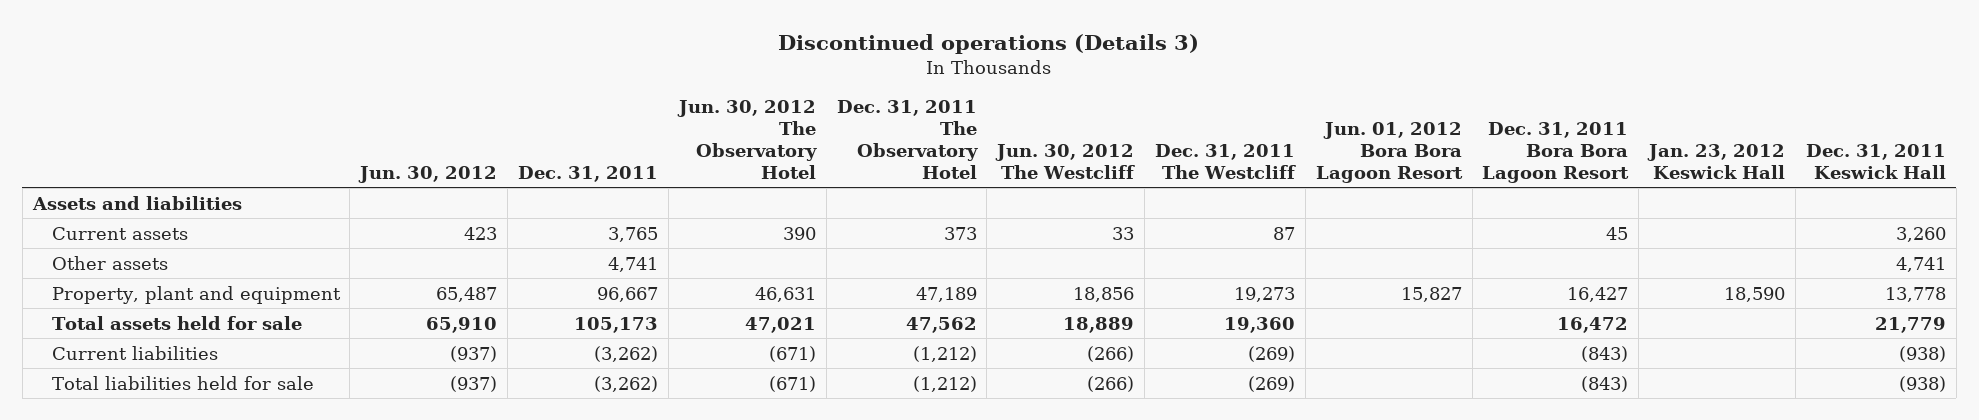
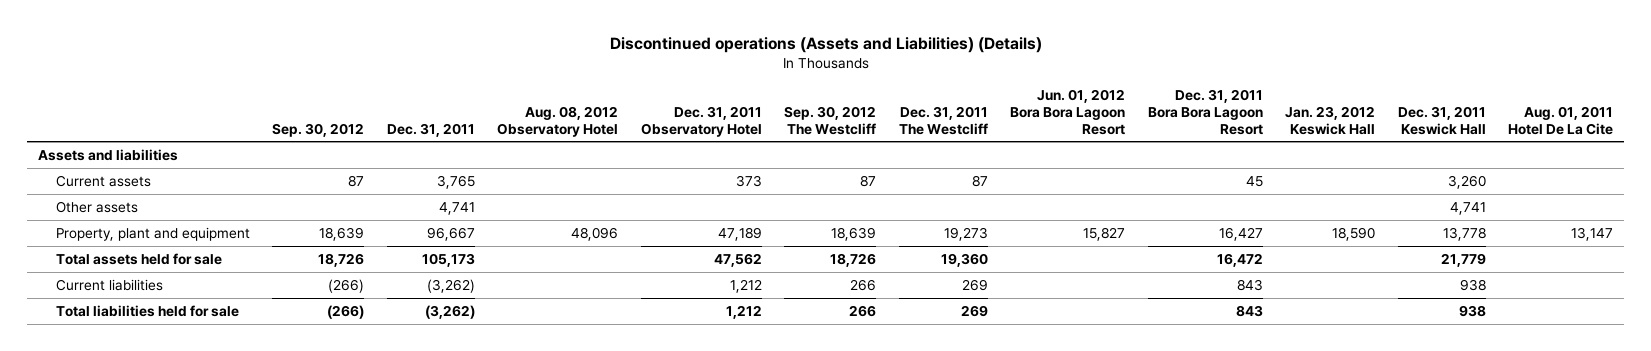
- Discontinued operations (Details 3)
+ Discontinued operations (Assets and Liabilities) (Details)
- | Jun. 30, 2012 | Dec. 31, 2011 | Jun. 30, 2012 The Observatory Hotel | Dec. 31, 2011 The Observatory Hotel | Jun. 30, 2012 The Westcliff | Dec. 31, 2011 The Westcliff | Jun. 01, 2012 Bora Bora Lagoon Resort | Dec. 31, 2011 Bora Bora Lagoon Resort | Jan. 23, 2012 Keswick Hall | Dec. 31, 2011 Keswick Hall
+ | Sep. 30, 2012 | Dec. 31, 2011 | Aug. 08, 2012 Observatory Hotel | Dec. 31, 2011 Observatory Hotel | Sep. 30, 2012 The Westcliff | Dec. 31, 2011 The Westcliff | Jun. 01, 2012 Bora Bora Lagoon Resort | Dec. 31, 2011 Bora Bora Lagoon Resort | Jan. 23, 2012 Keswick Hall | Dec. 31, 2011 Keswick Hall | Aug. 01, 2011 Hotel De La Cite
- Current liabilities | (937) | (3,262) | (671) | (1,212) | (266) | (269) | | (843) | | (938)
- Total liabilities held for sale | (937) | (3,262) | (671) | (1,212) | (266) | (269) | | (843) | | (938)
+ Current liabilities | (266) | (3,262) | | 1,212 | 266 | 269 | | 843 | | 938 |
+ Total liabilities held for sale | (266) | (3,262) | | 1,212 | 266 | 269 | | 843 | | 938 |

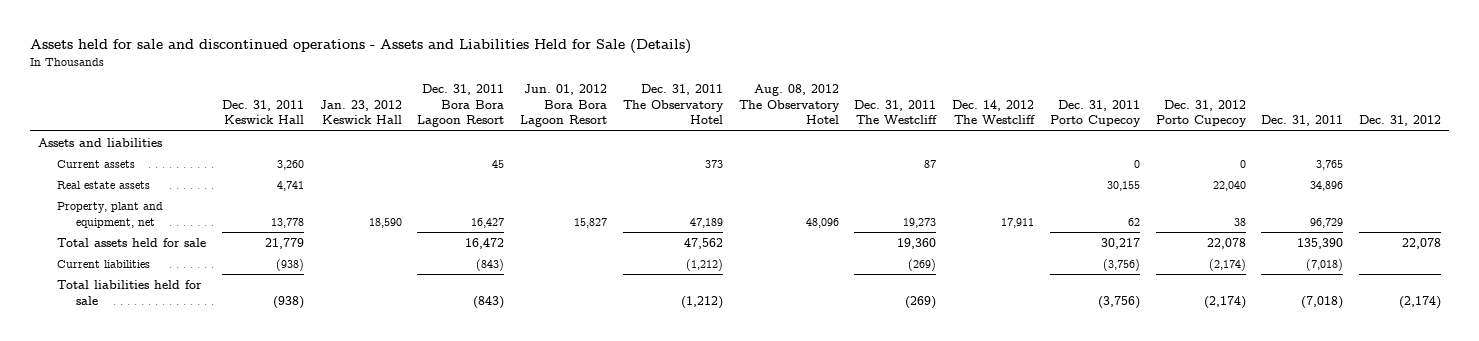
- Discontinued operations (Assets and Liabilities) (Details)
+ Assets held for sale and discontinued operations - Assets and Liabilities Held for Sale (Details)
- | Sep. 30, 2012 | Dec. 31, 2011 | Aug. 08, 2012 Observatory Hotel | Dec. 31, 2011 Observatory Hotel | Sep. 30, 2012 The Westcliff | Dec. 31, 2011 The Westcliff | Jun. 01, 2012 Bora Bora Lagoon Resort | Dec. 31, 2011 Bora Bora Lagoon Resort | Jan. 23, 2012 Keswick Hall | Dec. 31, 2011 Keswick Hall | Aug. 01, 2011 Hotel De La Cite
+ | Dec. 31, 2011 Keswick Hall | Jan. 23, 2012 Keswick Hall | Dec. 31, 2011 Bora Bora Lagoon Resort | Jun. 01, 2012 Bora Bora Lagoon Resort | Dec. 31, 2011 The Observatory Hotel | Aug. 08, 2012 The Observatory Hotel | Dec. 31, 2011 The Westcliff | Dec. 14, 2012 The Westcliff | Dec. 31, 2011 Porto Cupecoy | Dec. 31, 2012 Porto Cupecoy | Dec. 31, 2011 | Dec. 31, 2012
- Other assets | | 4,741 | | | | | | | | 4,741 |
- Property, plant and equipment | 18,639 | 96,667 | 48,096 | 47,189 | 18,639 | 19,273 | 15,827 | 16,427 | 18,590 | 13,778 | 13,147
- Total assets held for sale | 18,726 | 105,173 | | 47,562 | 18,726 | 19,360 | | 16,472 | | 21,779 |
- Current liabilities | (266) | (3,262) | | 1,212 | 266 | 269 | | 843 | | 938 |
- Total liabilities held for sale | (266) | (3,262) | | 1,212 | 266 | 269 | | 843 | | 938 |
+ Real estate assets | 4,741 | | | | | | | | 30,155 | 22,040 | 34,896 |
+ Property, plant and equipment, net | 13,778 | 18,590 | 16,427 | 15,827 | 47,189 | 48,096 | 19,273 | 17,911 | 62 | 38 | 96,729 |
+ Total assets held for sale | 21,779 | | 16,472 | | 47,562 | | 19,360 | | 30,217 | 22,078 | 135,390 | 22,078
+ Current liabilities | (938) | | (843) | | (1,212) | | (269) | | (3,756) | (2,174) | (7,018) |
+ Total liabilities held for sale | (938) | | (843) | | (1,212) | | (269) | | (3,756) | (2,174) | (7,018) | (2,174)

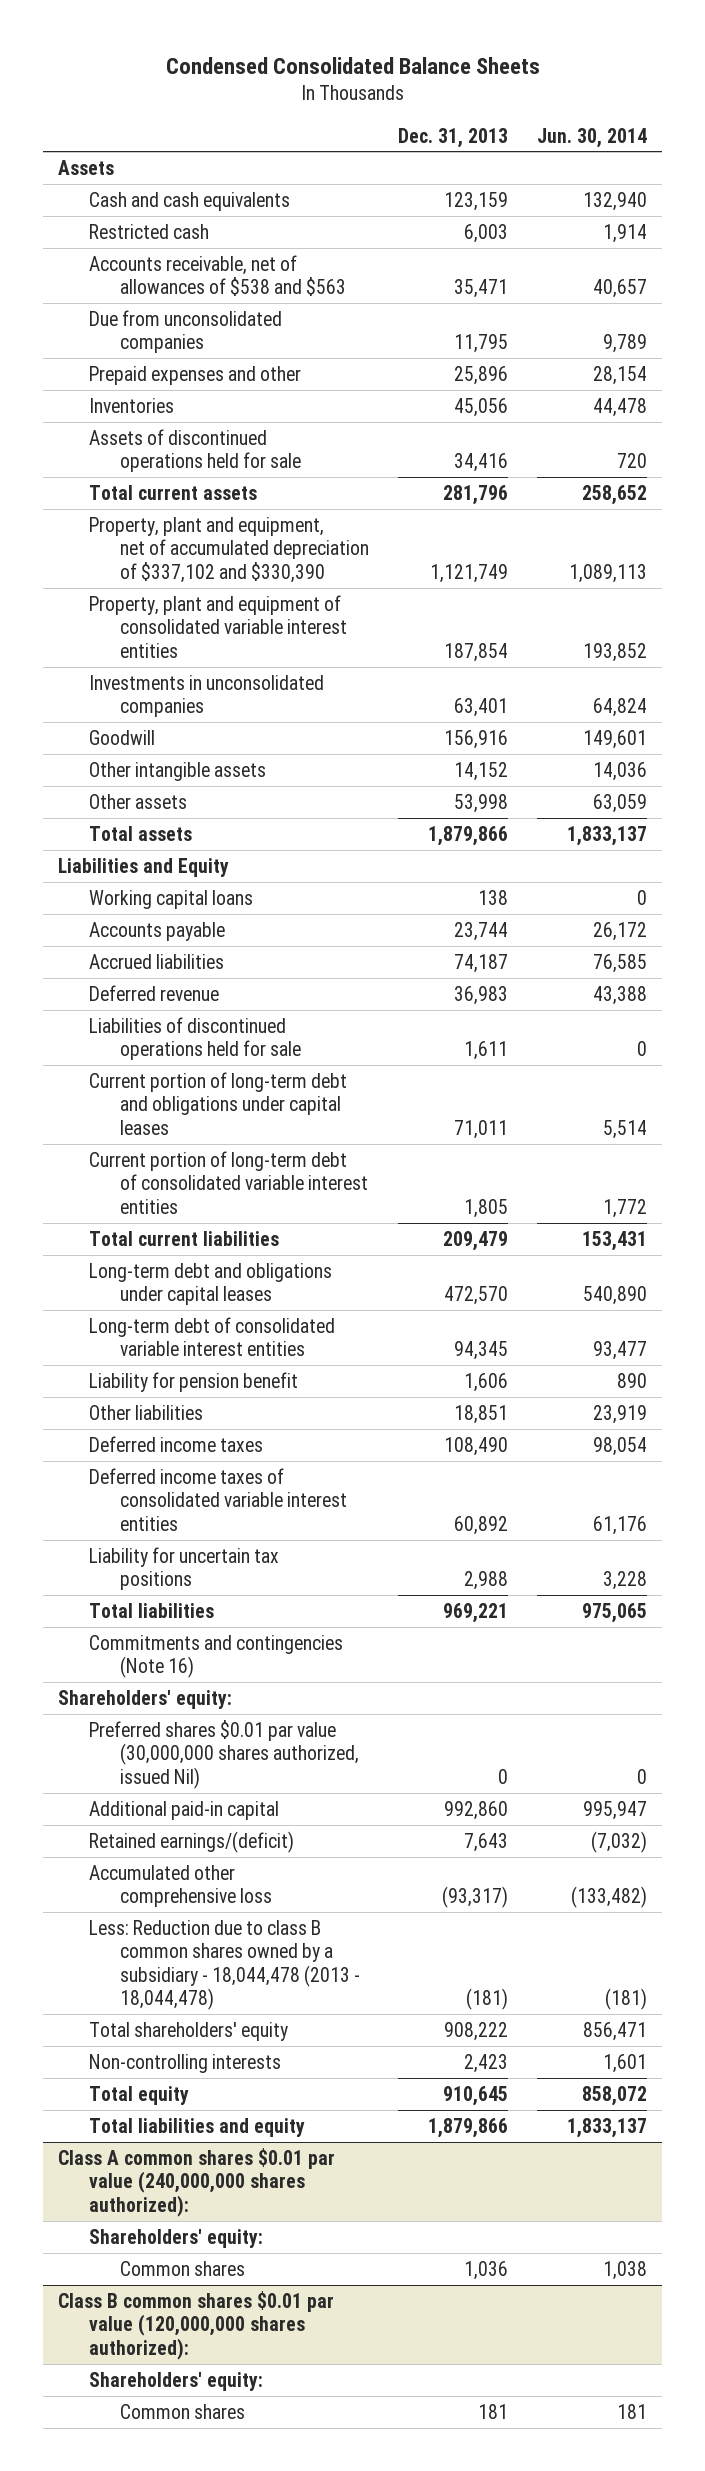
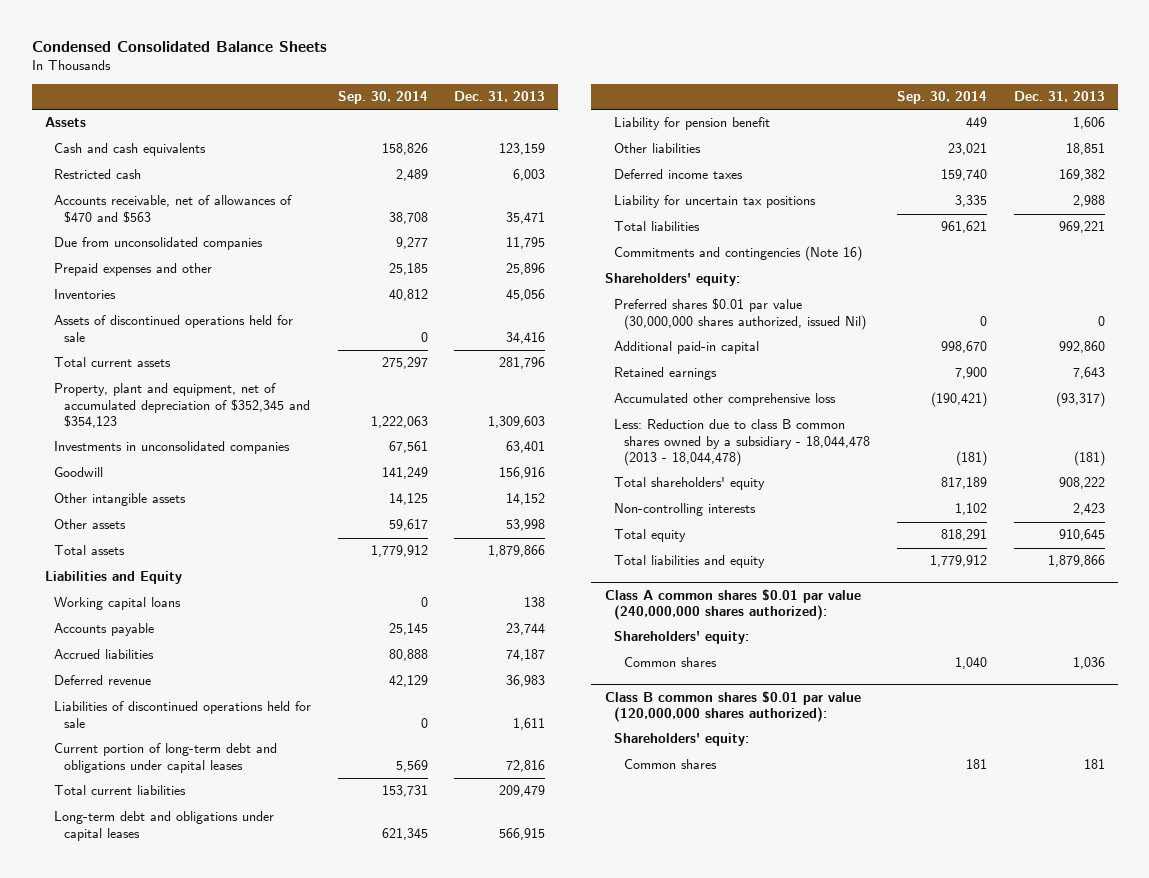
- | Dec. 31, 2013 | Jun. 30, 2014
+ | Sep. 30, 2014 | Dec. 31, 2013
- Accounts receivable, net of allowances of $538 and $563 | 35,471 | 40,657
+ Accounts receivable, net of allowances of $470 and $563 | 38,708 | 35,471
- Property, plant and equipment, net of accumulated depreciation of $337,102 and $330,390 | 1,121,749 | 1,089,113
- Property, plant and equipment of consolidated variable interest entities | 187,854 | 193,852
+ Property, plant and equipment, net of accumulated depreciation of $352,345 and $354,123 | 1,222,063 | 1,309,603
- Current portion of long-term debt and obligations under capital leases | 71,011 | 5,514
- Current portion of long-term debt of consolidated variable interest entities | 1,805 | 1,772
+ Current portion of long-term debt and obligations under capital leases | 5,569 | 72,816
- Long-term debt and obligations under capital leases | 472,570 | 540,890
- Long-term debt of consolidated variable interest entities | 94,345 | 93,477
+ Long-term debt and obligations under capital leases | 621,345 | 566,915
- Deferred income taxes | 108,490 | 98,054
- Deferred income taxes of consolidated variable interest entities | 60,892 | 61,176
+ Deferred income taxes | 159,740 | 169,382
- Retained earnings/(deficit) | 7,643 | (7,032)
+ Retained earnings | 7,900 | 7,643

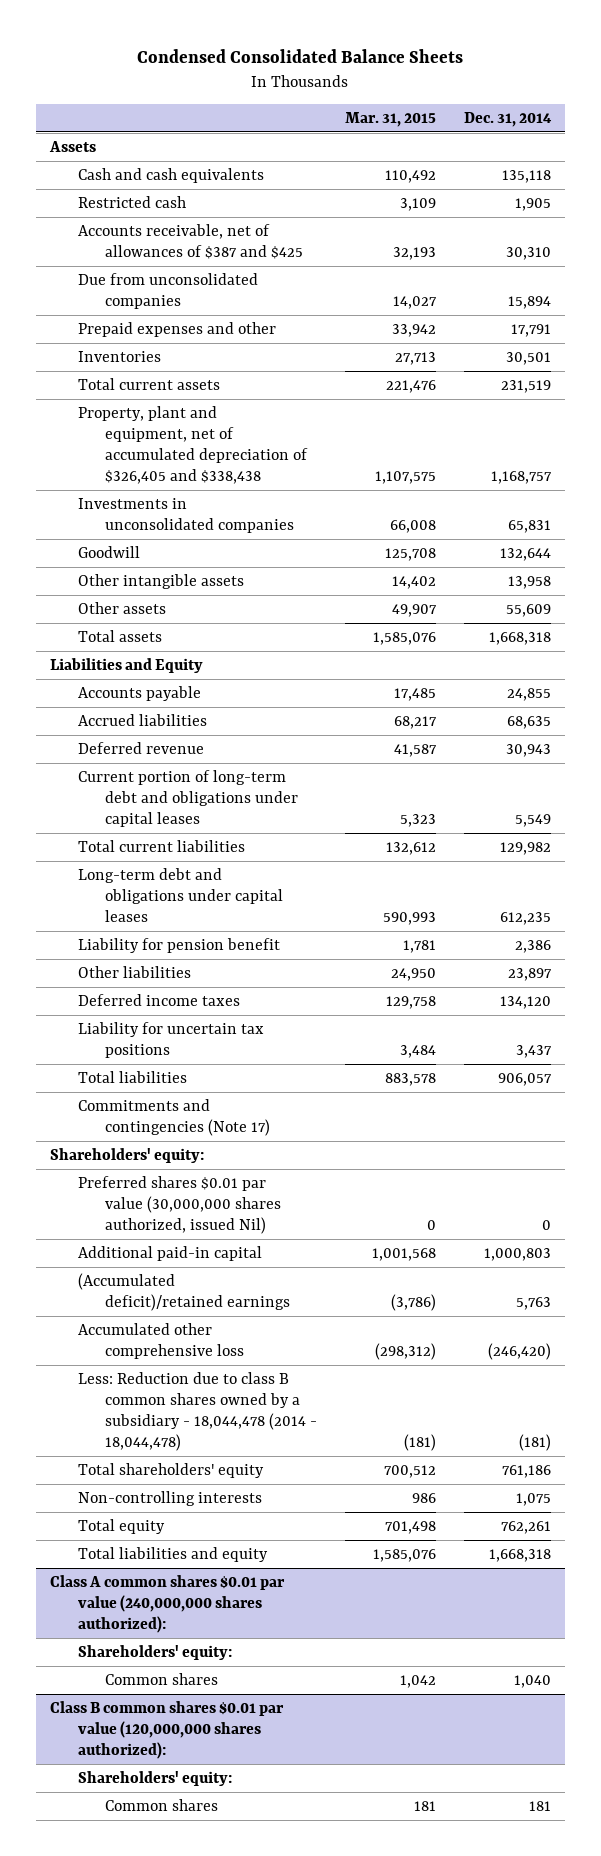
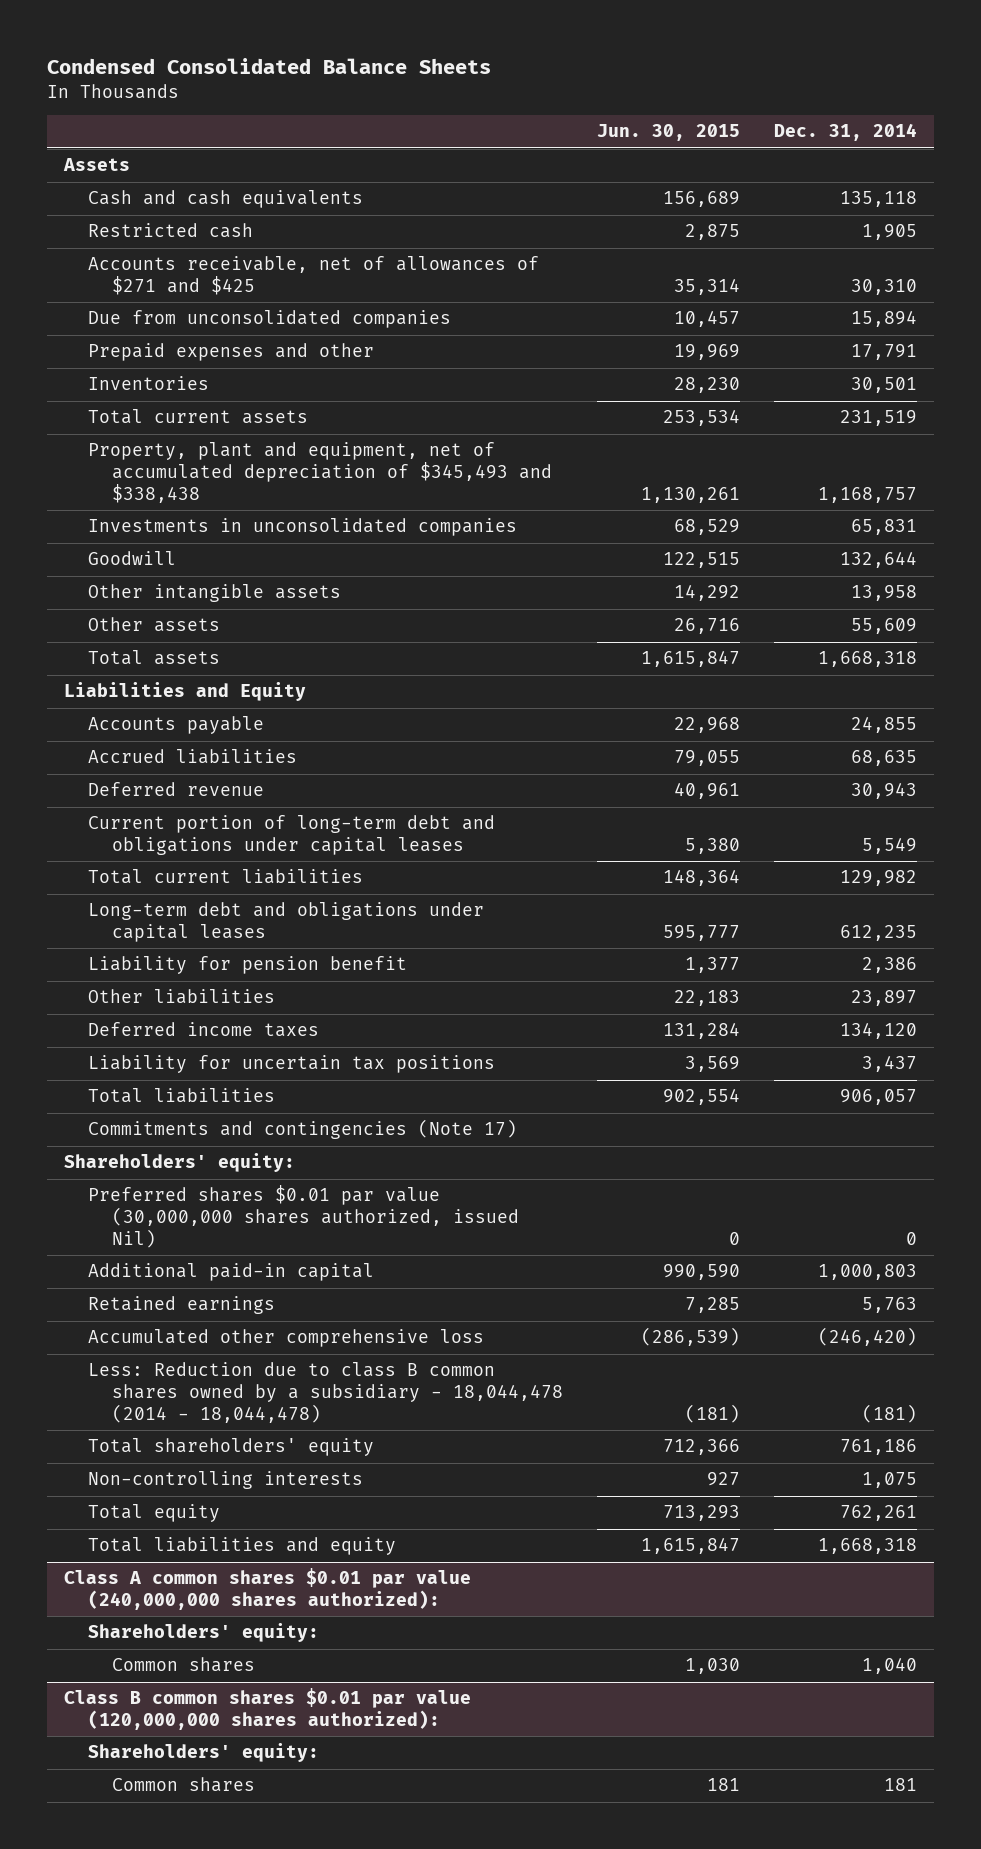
- | Mar. 31, 2015 | Dec. 31, 2014
+ | Jun. 30, 2015 | Dec. 31, 2014
- Accounts receivable, net of allowances of $387 and $425 | 32,193 | 30,310
+ Accounts receivable, net of allowances of $271 and $425 | 35,314 | 30,310
- Property, plant and equipment, net of accumulated depreciation of $326,405 and $338,438 | 1,107,575 | 1,168,757
+ Property, plant and equipment, net of accumulated depreciation of $345,493 and $338,438 | 1,130,261 | 1,168,757
- (Accumulated deficit)/retained earnings | (3,786) | 5,763
+ Retained earnings | 7,285 | 5,763

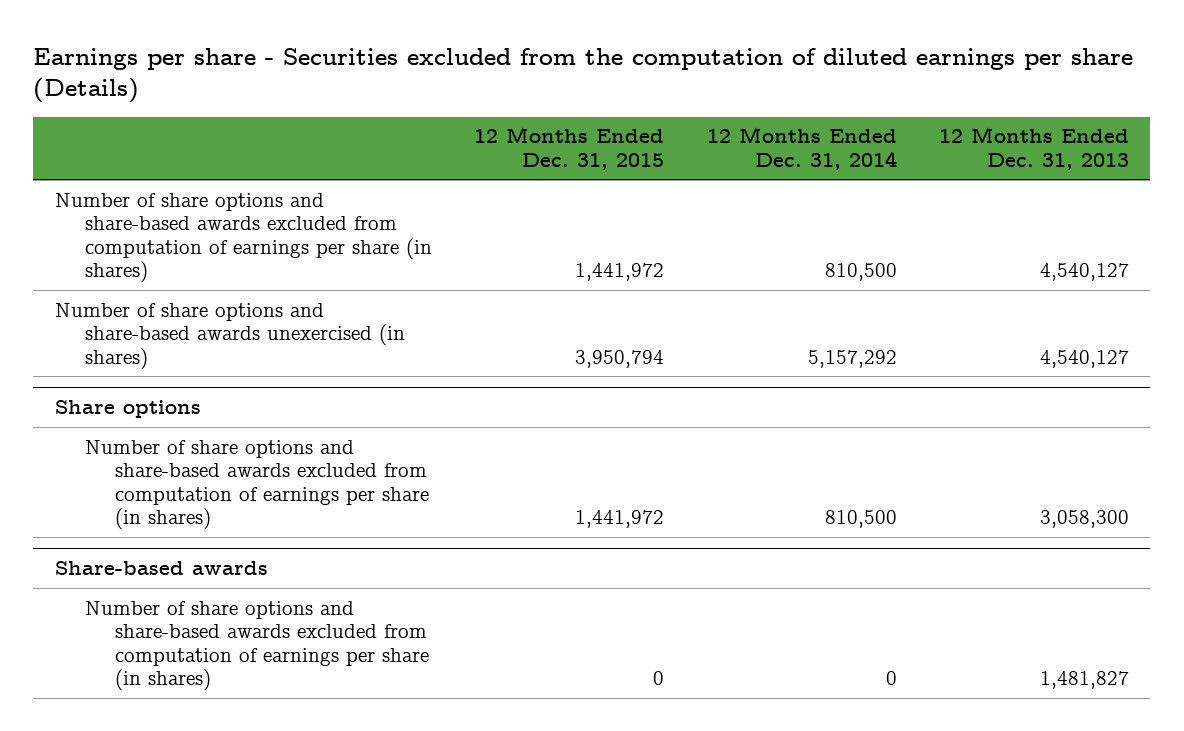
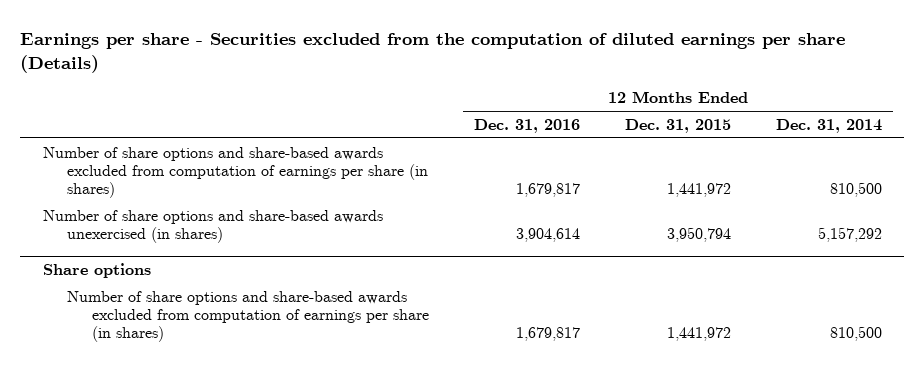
- | 12 Months Ended Dec. 31, 2015 | 12 Months Ended Dec. 31, 2014 | 12 Months Ended Dec. 31, 2013
+ | 12 Months Ended Dec. 31, 2016 | 12 Months Ended Dec. 31, 2015 | 12 Months Ended Dec. 31, 2014
- Share-based awards
- Number of share options and share-based awards excluded from computation of earnings per share (in shares) | 0 | 0 | 1,481,827

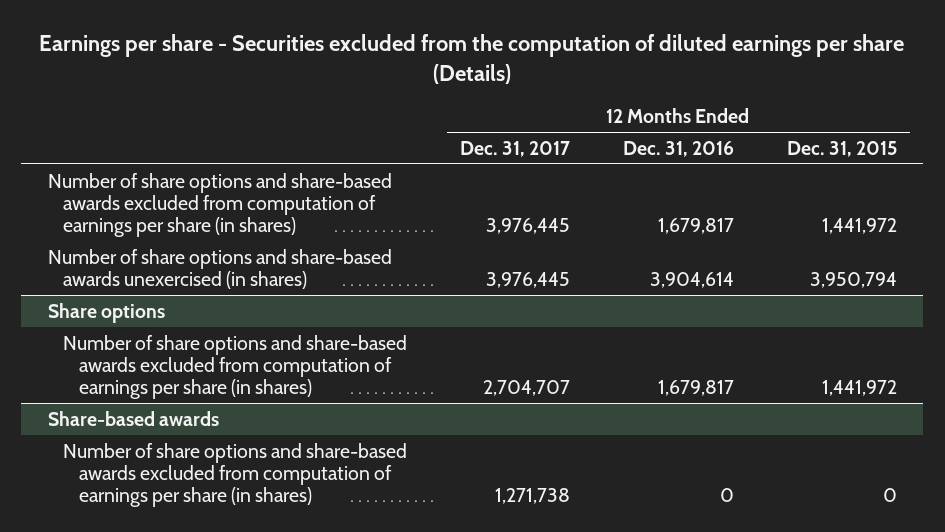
- | 12 Months Ended Dec. 31, 2016 | 12 Months Ended Dec. 31, 2015 | 12 Months Ended Dec. 31, 2014
+ | 12 Months Ended Dec. 31, 2017 | 12 Months Ended Dec. 31, 2016 | 12 Months Ended Dec. 31, 2015
+ Share-based awards
+ Number of share options and share-based awards excluded from computation of earnings per share (in shares) | 1,271,738 | 0 | 0

